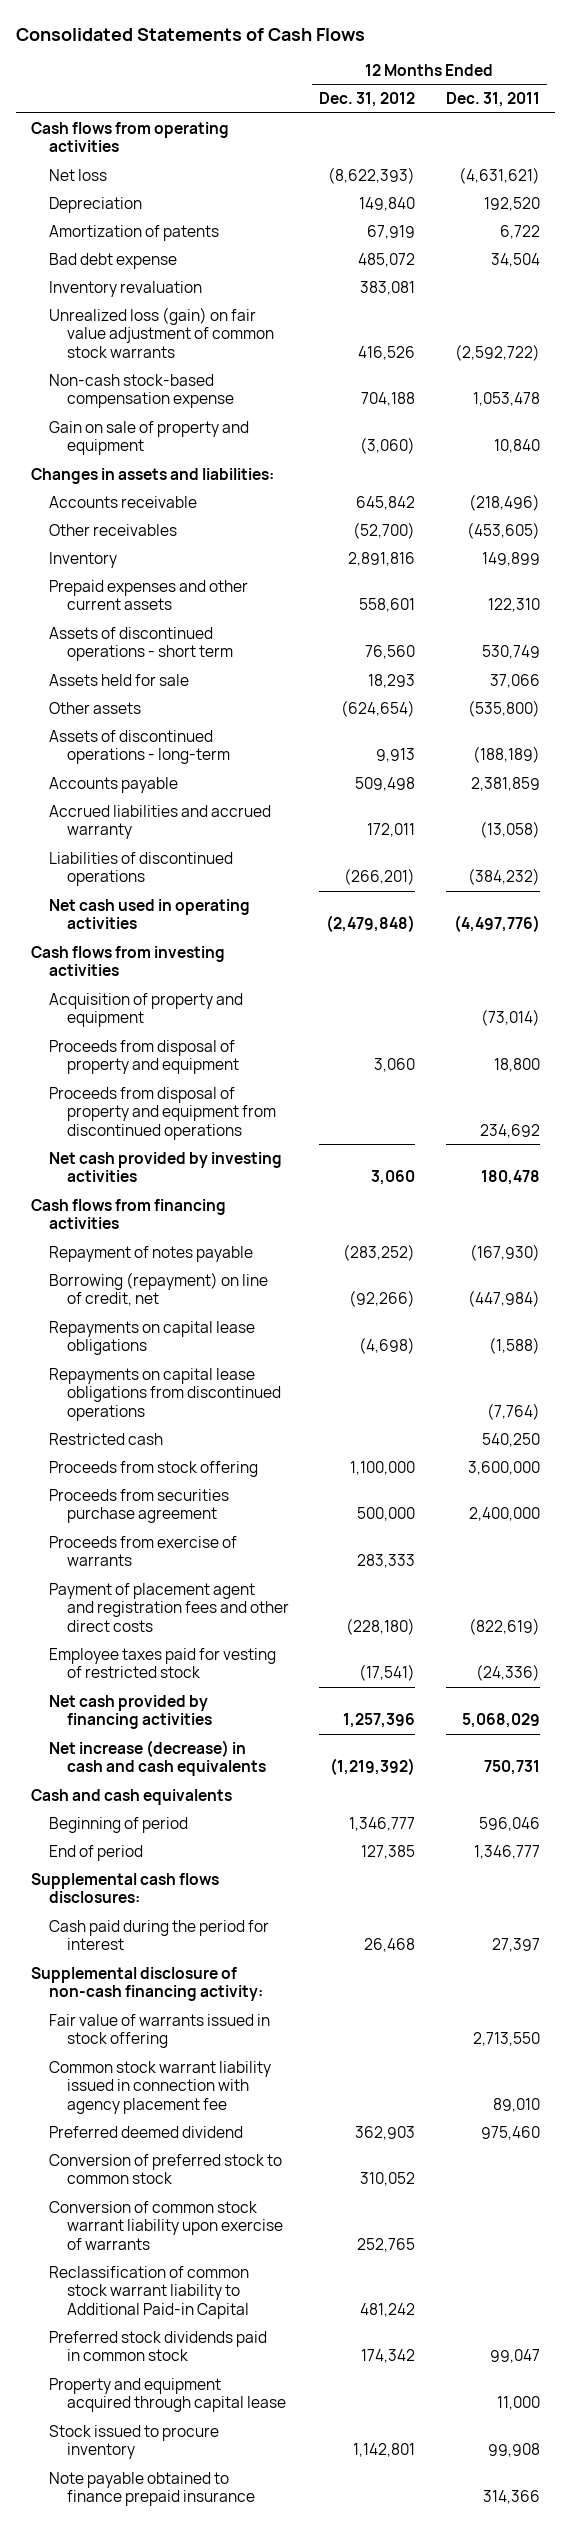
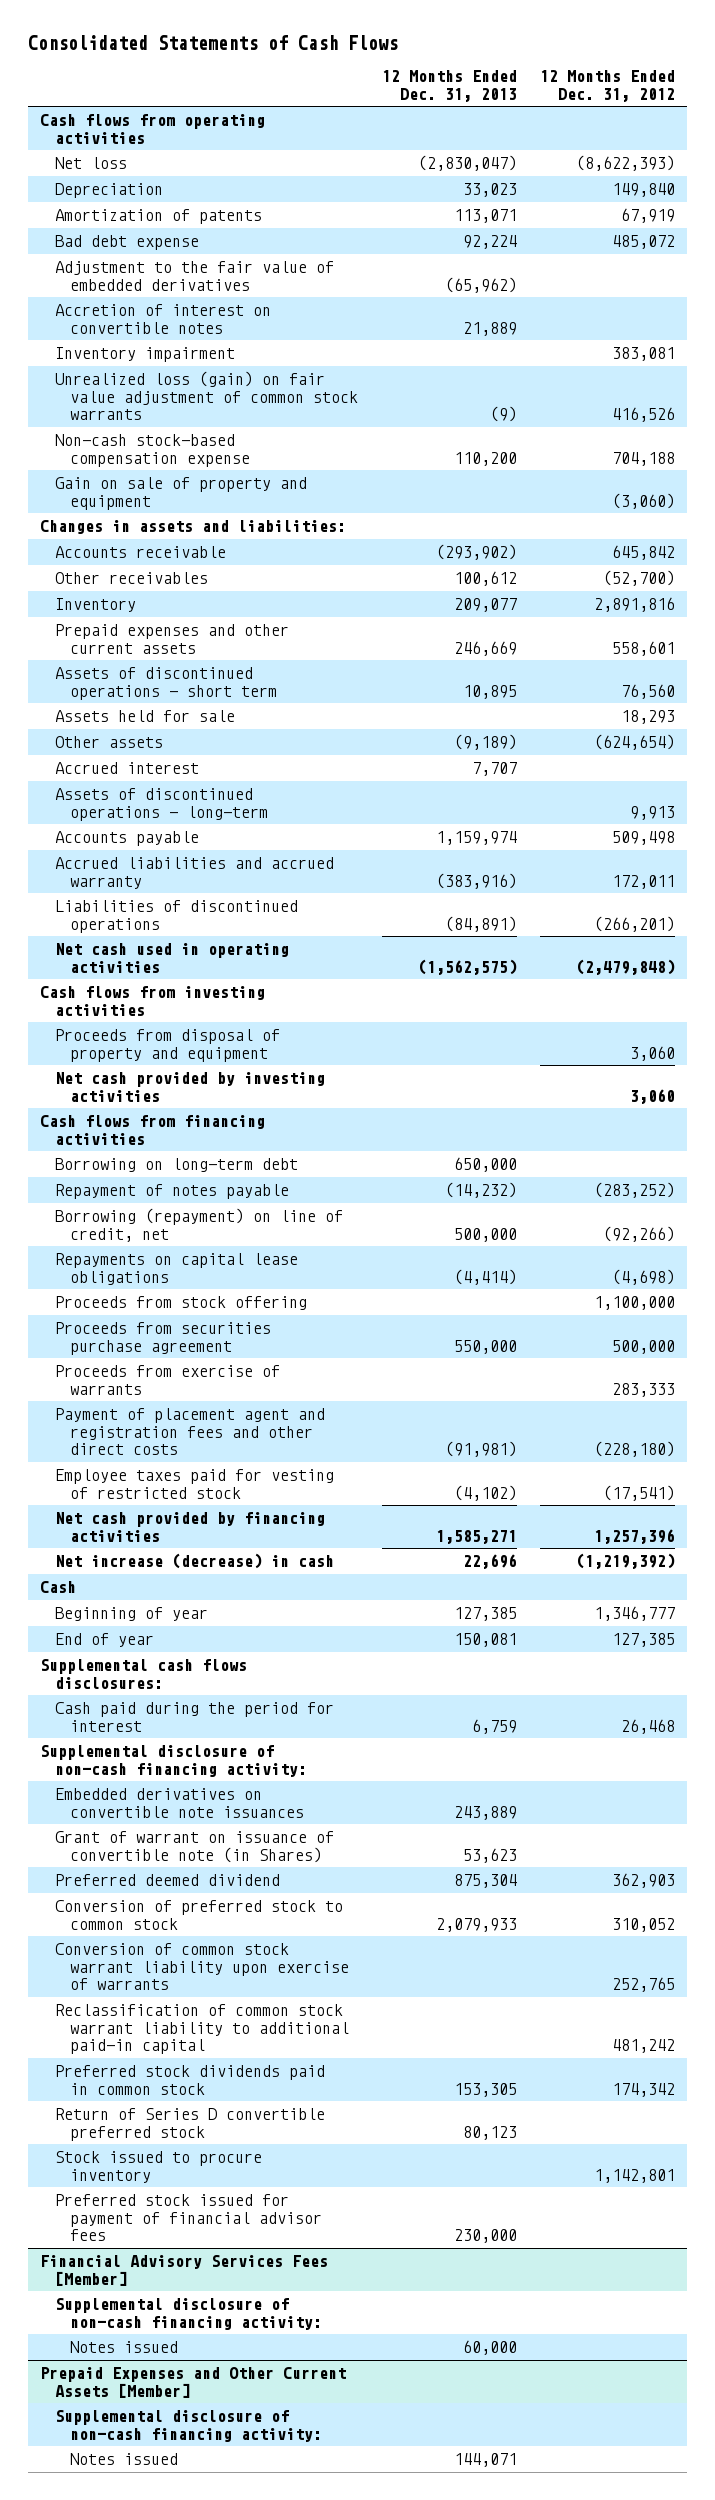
- | 12 Months Ended Dec. 31, 2012 | 12 Months Ended Dec. 31, 2011
+ | 12 Months Ended Dec. 31, 2013 | 12 Months Ended Dec. 31, 2012
- Inventory revaluation | 383,081 |
+ Adjustment to the fair value of embedded derivatives | (65,962) |
+ Accretion of interest on convertible notes | 21,889 |
+ Inventory impairment | | 383,081
+ Accrued interest | 7,707 |
- Acquisition of property and equipment | | (73,014)
- Proceeds from disposal of property and equipment from discontinued operations | | 234,692
+ Borrowing on long-term debt | 650,000 |
- Repayments on capital lease obligations from discontinued operations | | (7,764)
- Restricted cash | | 540,250
- Net increase (decrease) in cash and cash equivalents | (1,219,392) | 750,731
- Cash and cash equivalents
- Beginning of period | 1,346,777 | 596,046
- End of period | 127,385 | 1,346,777
+ Net increase (decrease) in cash | 22,696 | (1,219,392)
+ Cash
+ Beginning of year | 127,385 | 1,346,777
+ End of year | 150,081 | 127,385
- Fair value of warrants issued in stock offering | | 2,713,550
- Common stock warrant liability issued in connection with agency placement fee | | 89,010
+ Embedded derivatives on convertible note issuances | 243,889 |
+ Grant of warrant on issuance of convertible note (in Shares) | 53,623 |
- Reclassification of common stock warrant liability to Additional Paid-in Capital | 481,242 |
+ Reclassification of common stock warrant liability to additional paid-in capital | | 481,242
- Property and equipment acquired through capital lease | | 11,000
+ Return of Series D convertible preferred stock | 80,123 |
- Note payable obtained to finance prepaid insurance | | 314,366
+ Preferred stock issued for payment of financial advisor fees | 230,000 |
+ Financial Advisory Services Fees [Member]
+ Supplemental disclosure of non-cash financing activity:
+ Notes issued | 60,000 |
+ Prepaid Expenses and Other Current Assets [Member]
+ Supplemental disclosure of non-cash financing activity:
+ Notes issued | 144,071 |

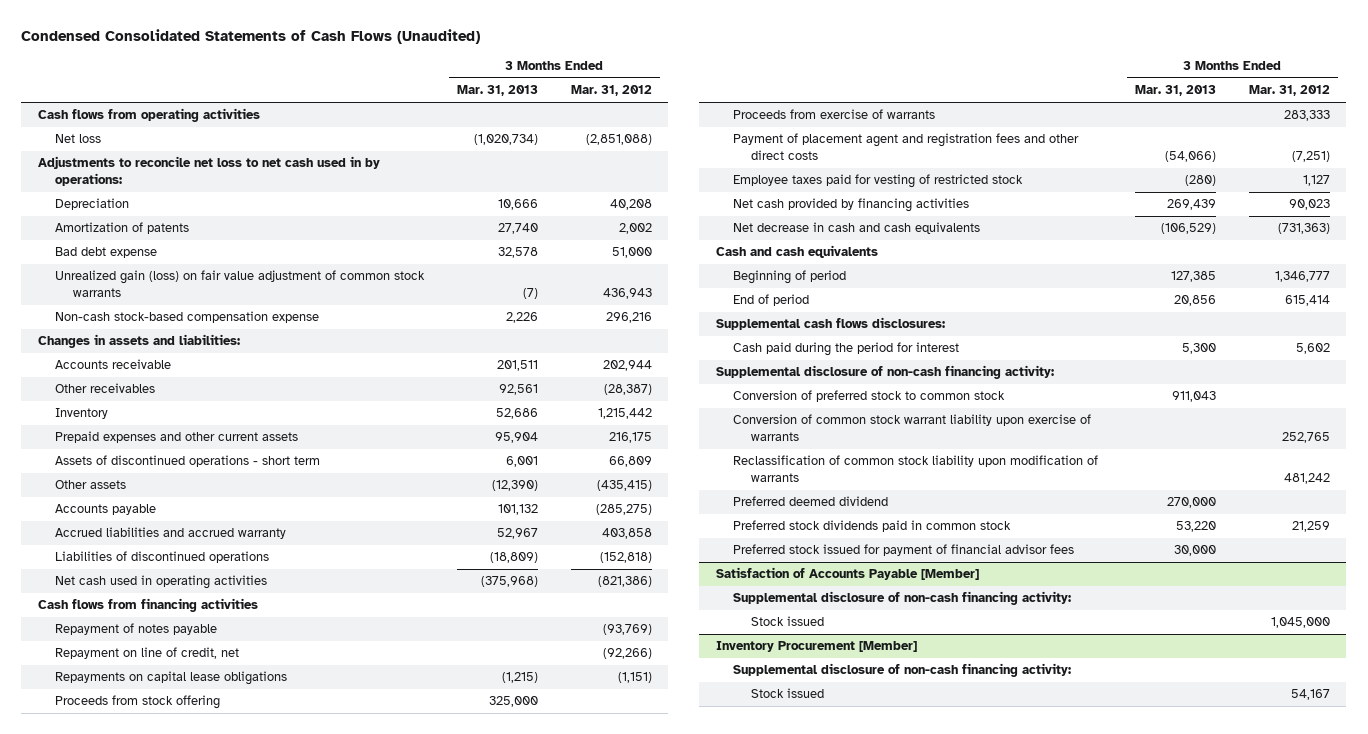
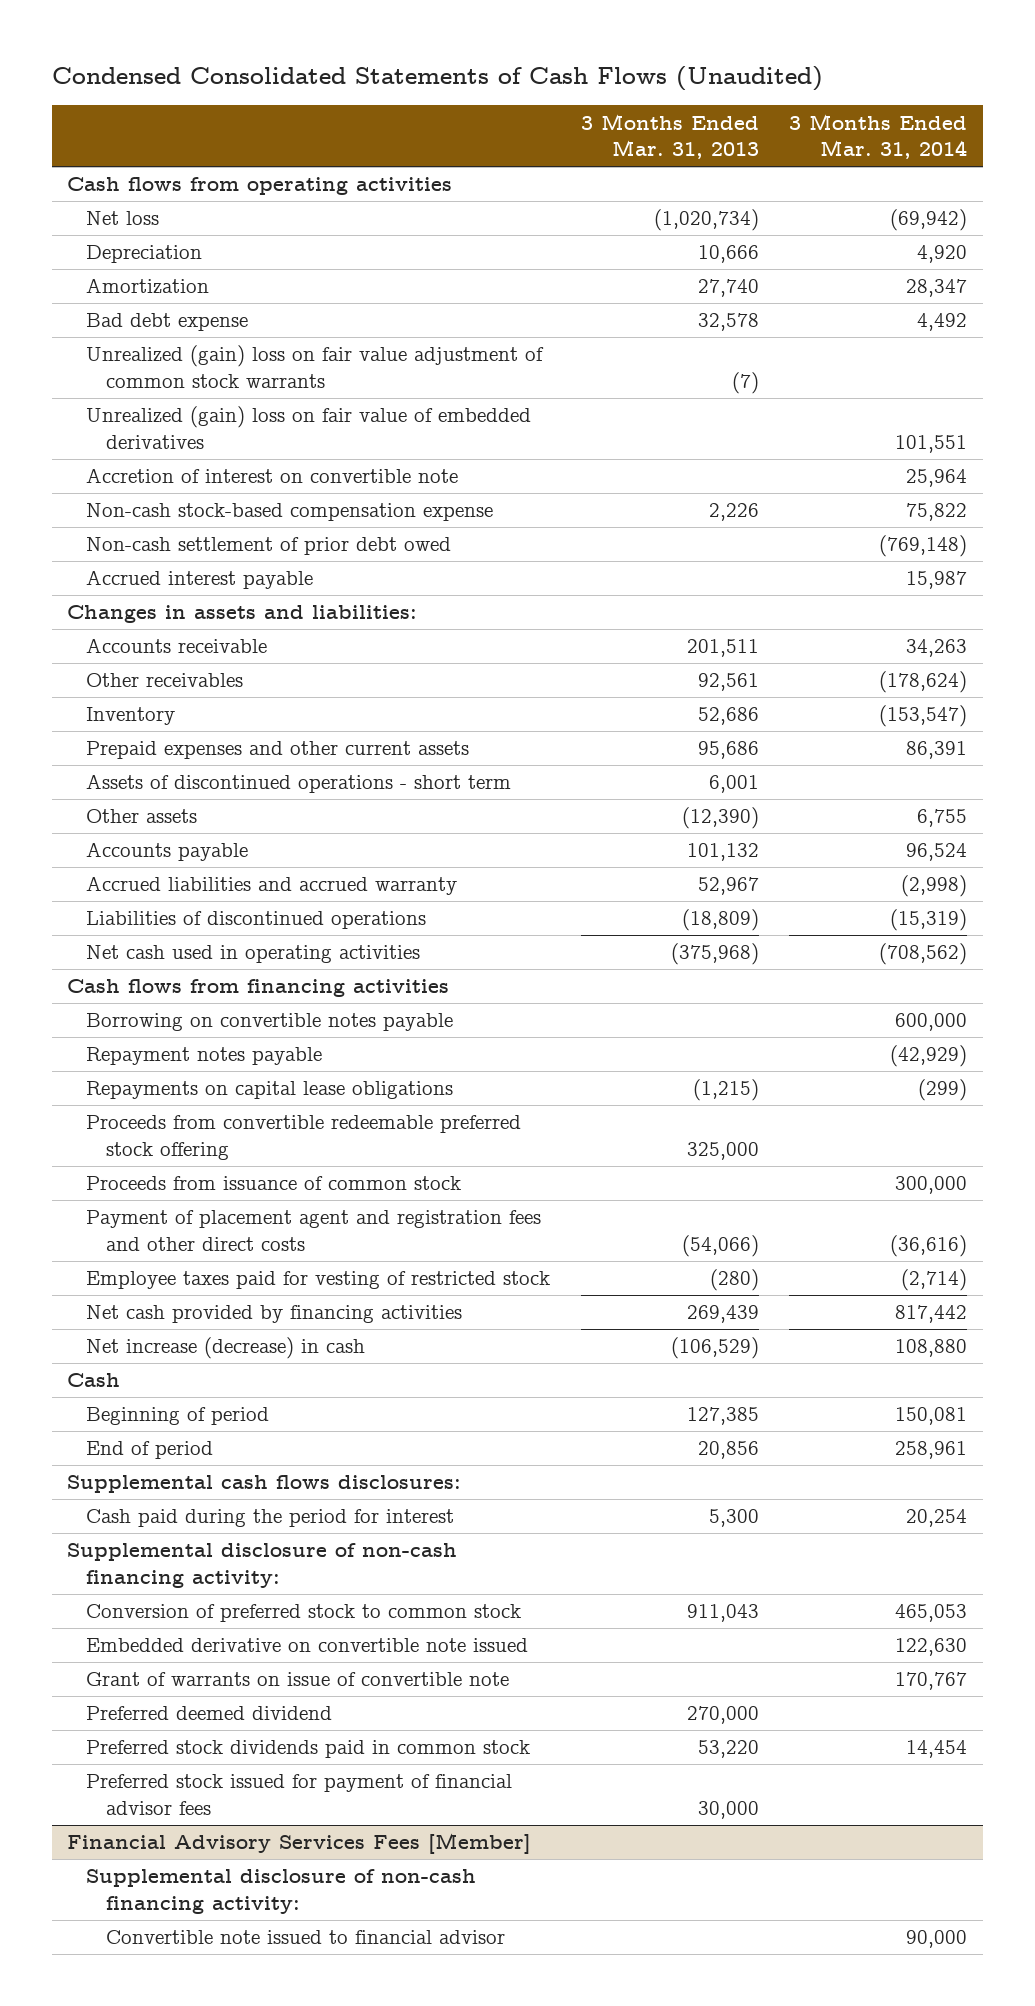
- | 3 Months Ended Mar. 31, 2013 | 3 Months Ended Mar. 31, 2012
+ | 3 Months Ended Mar. 31, 2013 | 3 Months Ended Mar. 31, 2014
- Adjustments to reconcile net loss to net cash used in by operations:
- Amortization of patents | 27,740 | 2,002
+ Amortization | 27,740 | 28,347
- Unrealized gain (loss) on fair value adjustment of common stock warrants | (7) | 436,943
+ Unrealized (gain) loss on fair value adjustment of common stock warrants | (7) |
+ Unrealized (gain) loss on fair value of embedded derivatives | | 101,551
+ Accretion of interest on convertible note | | 25,964
+ Non-cash settlement of prior debt owed | | (769,148)
+ Accrued interest payable | | 15,987
- Prepaid expenses and other current assets | 95,904 | 216,175
+ Prepaid expenses and other current assets | 95,686 | 86,391
- Repayment of notes payable | | (93,769)
- Repayment on line of credit, net | | (92,266)
+ Borrowing on convertible notes payable | | 600,000
+ Repayment notes payable | | (42,929)
- Proceeds from stock offering | 325,000 |
- Proceeds from exercise of warrants | | 283,333
+ Proceeds from convertible redeemable preferred stock offering | 325,000 |
+ Proceeds from issuance of common stock | | 300,000
- Net decrease in cash and cash equivalents | (106,529) | (731,363)
- Cash and cash equivalents
+ Net increase (decrease) in cash | (106,529) | 108,880
+ Cash
- Conversion of common stock warrant liability upon exercise of warrants | | 252,765
- Reclassification of common stock liability upon modification of warrants | | 481,242
+ Embedded derivative on convertible note issued | | 122,630
+ Grant of warrants on issue of convertible note | | 170,767
- Satisfaction of Accounts Payable [Member]
- Supplemental disclosure of non-cash financing activity:
- Stock issued | | 1,045,000
- Inventory Procurement [Member]
+ Financial Advisory Services Fees [Member]
- Stock issued | | 54,167
+ Convertible note issued to financial advisor | | 90,000

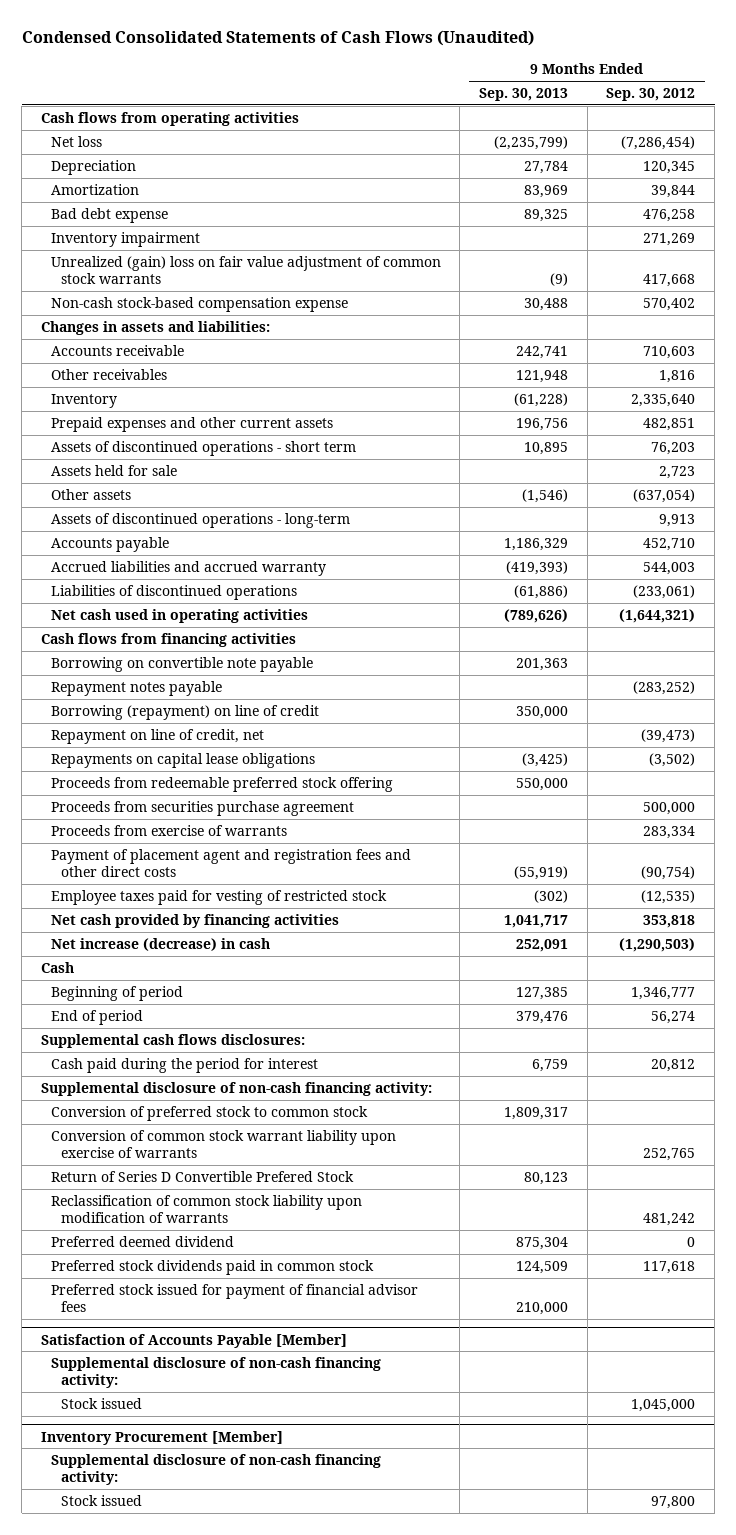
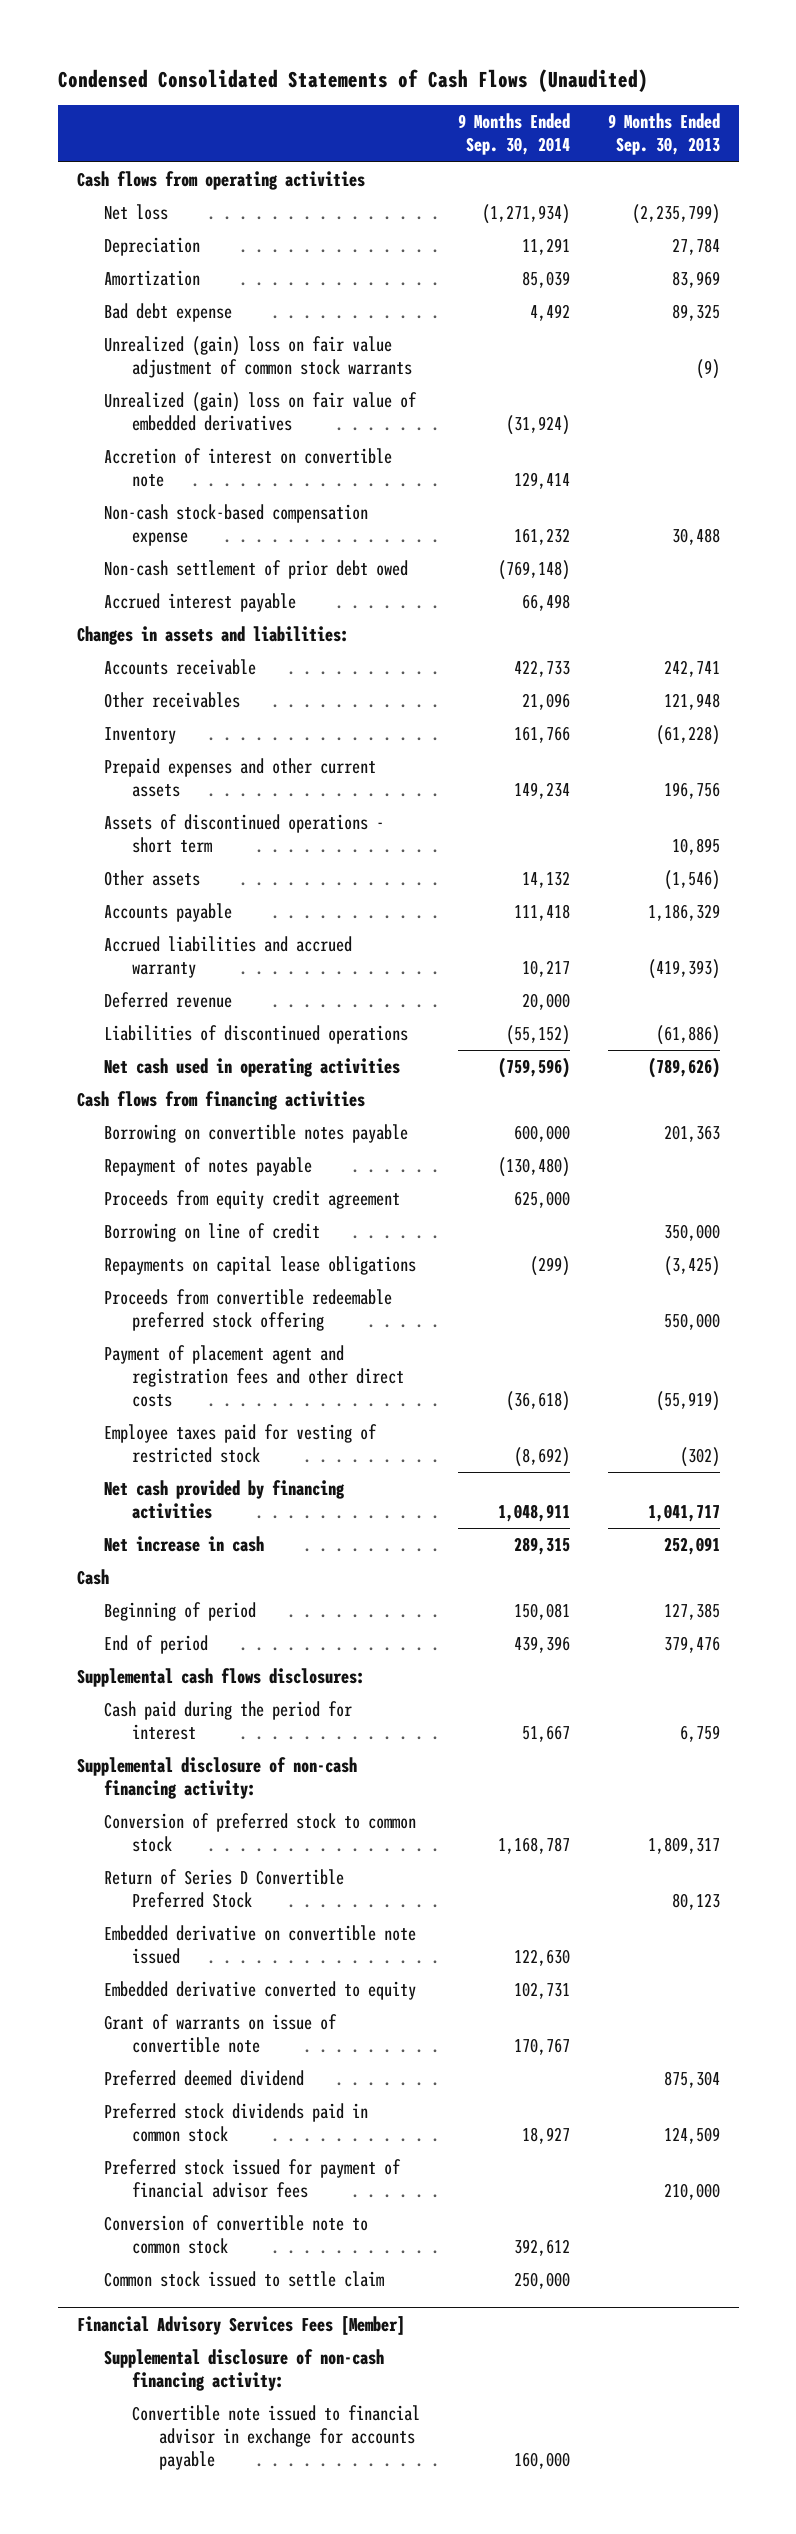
- | 9 Months Ended Sep. 30, 2013 | 9 Months Ended Sep. 30, 2012
+ | 9 Months Ended Sep. 30, 2014 | 9 Months Ended Sep. 30, 2013
- Inventory impairment | | 271,269
+ Unrealized (gain) loss on fair value of embedded derivatives | (31,924) |
+ Accretion of interest on convertible note | 129,414 |
+ Non-cash settlement of prior debt owed | (769,148) |
+ Accrued interest payable | 66,498 |
- Assets held for sale | | 2,723
- Assets of discontinued operations - long-term | | 9,913
+ Deferred revenue | 20,000 |
- Borrowing on convertible note payable | 201,363 |
- Repayment notes payable | | (283,252)
- Borrowing (repayment) on line of credit | 350,000 |
- Repayment on line of credit, net | | (39,473)
+ Borrowing on convertible notes payable | 600,000 | 201,363
+ Repayment of notes payable | (130,480) |
+ Proceeds from equity credit agreement | 625,000 |
+ Borrowing on line of credit | | 350,000
- Proceeds from redeemable preferred stock offering | 550,000 |
- Proceeds from securities purchase agreement | | 500,000
- Proceeds from exercise of warrants | | 283,334
+ Proceeds from convertible redeemable preferred stock offering | | 550,000
- Net increase (decrease) in cash | 252,091 | (1,290,503)
+ Net increase in cash | 289,315 | 252,091
- Conversion of common stock warrant liability upon exercise of warrants | | 252,765
- Return of Series D Convertible Prefered Stock | 80,123 |
- Reclassification of common stock liability upon modification of warrants | | 481,242
+ Return of Series D Convertible Preferred Stock | | 80,123
+ Embedded derivative on convertible note issued | 122,630 |
+ Embedded derivative converted to equity | 102,731 |
+ Grant of warrants on issue of convertible note | 170,767 |
- Satisfaction of Accounts Payable [Member]
- Supplemental disclosure of non-cash financing activity:
- Stock issued | | 1,045,000
- Inventory Procurement [Member]
+ Conversion of convertible note to common stock | 392,612 |
+ Common stock issued to settle claim | 250,000 |
+ Financial Advisory Services Fees [Member]
- Stock issued | | 97,800
+ Convertible note issued to financial advisor in exchange for accounts payable | 160,000 |

